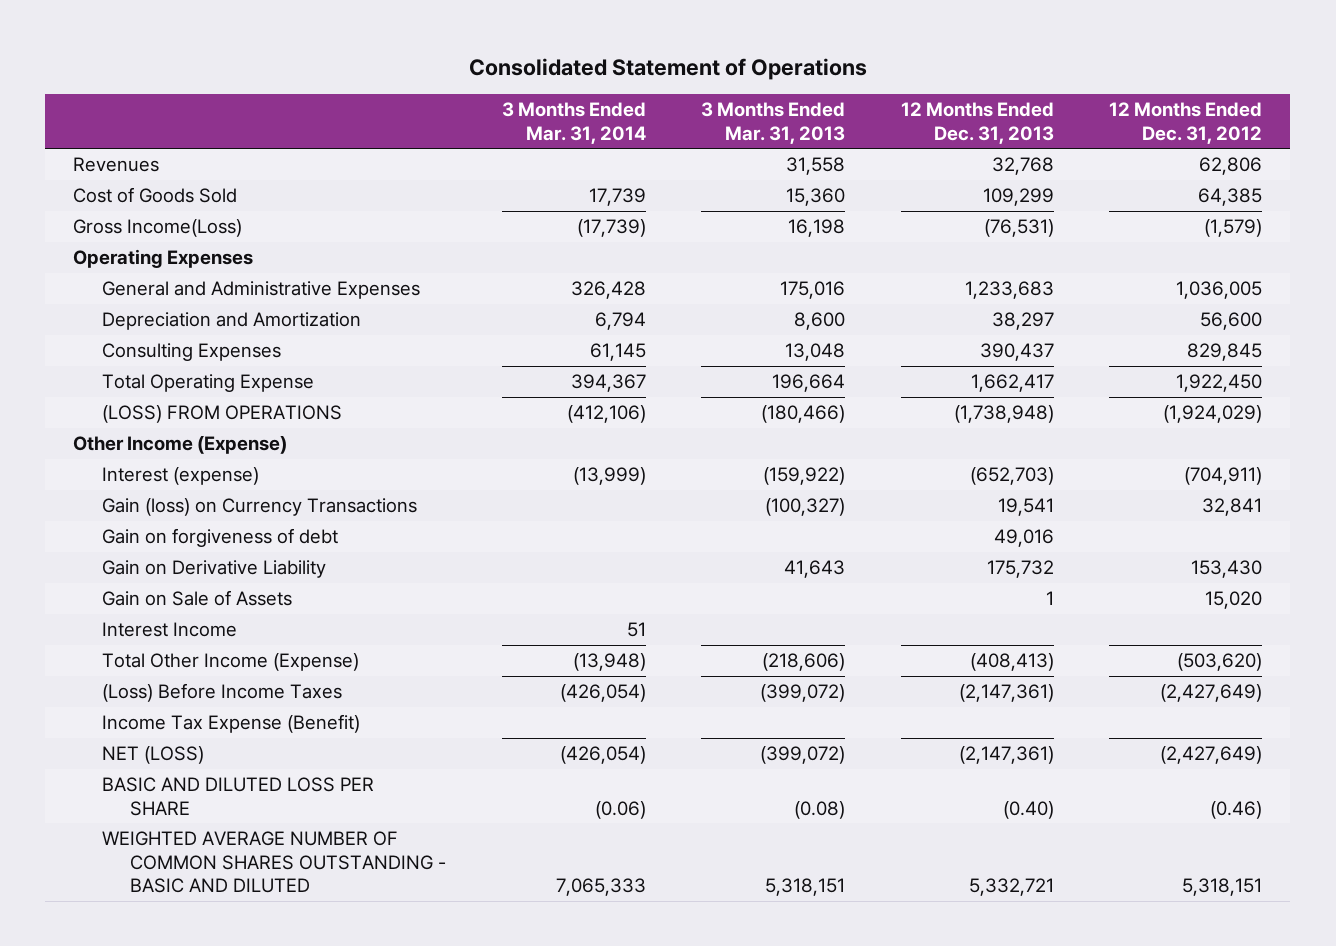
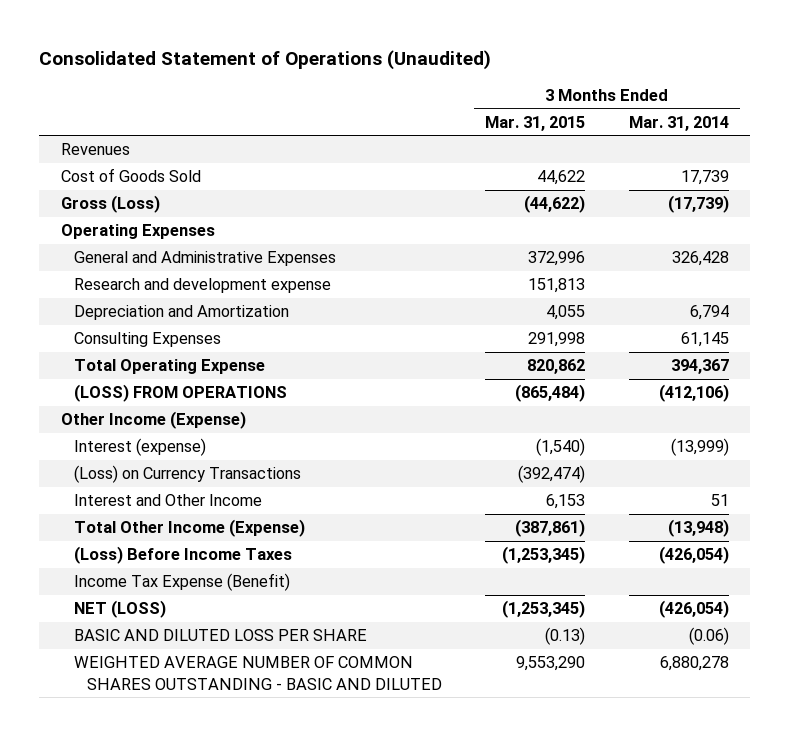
- Consolidated Statement of Operations
+ Consolidated Statement of Operations (Unaudited)
- | 3 Months Ended Mar. 31, 2014 | 3 Months Ended Mar. 31, 2013 | 12 Months Ended Dec. 31, 2013 | 12 Months Ended Dec. 31, 2012
+ | 3 Months Ended Mar. 31, 2015 | 3 Months Ended Mar. 31, 2014
- Gross Income(Loss) | (17,739) | 16,198 | (76,531) | (1,579)
+ Gross (Loss) | (44,622) | (17,739)
+ Research and development expense | 151,813 |
- Gain (loss) on Currency Transactions | | (100,327) | 19,541 | 32,841
- Gain on forgiveness of debt | | | 49,016 |
- Gain on Derivative Liability | | 41,643 | 175,732 | 153,430
- Gain on Sale of Assets | | | 1 | 15,020
- Interest Income | 51 | | |
+ (Loss) on Currency Transactions | (392,474) |
+ Interest and Other Income | 6,153 | 51
- WEIGHTED AVERAGE NUMBER OF COMMON SHARES OUTSTANDING - BASIC AND DILUTED | 7,065,333 | 5,318,151 | 5,332,721 | 5,318,151
+ WEIGHTED AVERAGE NUMBER OF COMMON SHARES OUTSTANDING - BASIC AND DILUTED | 9,553,290 | 6,880,278

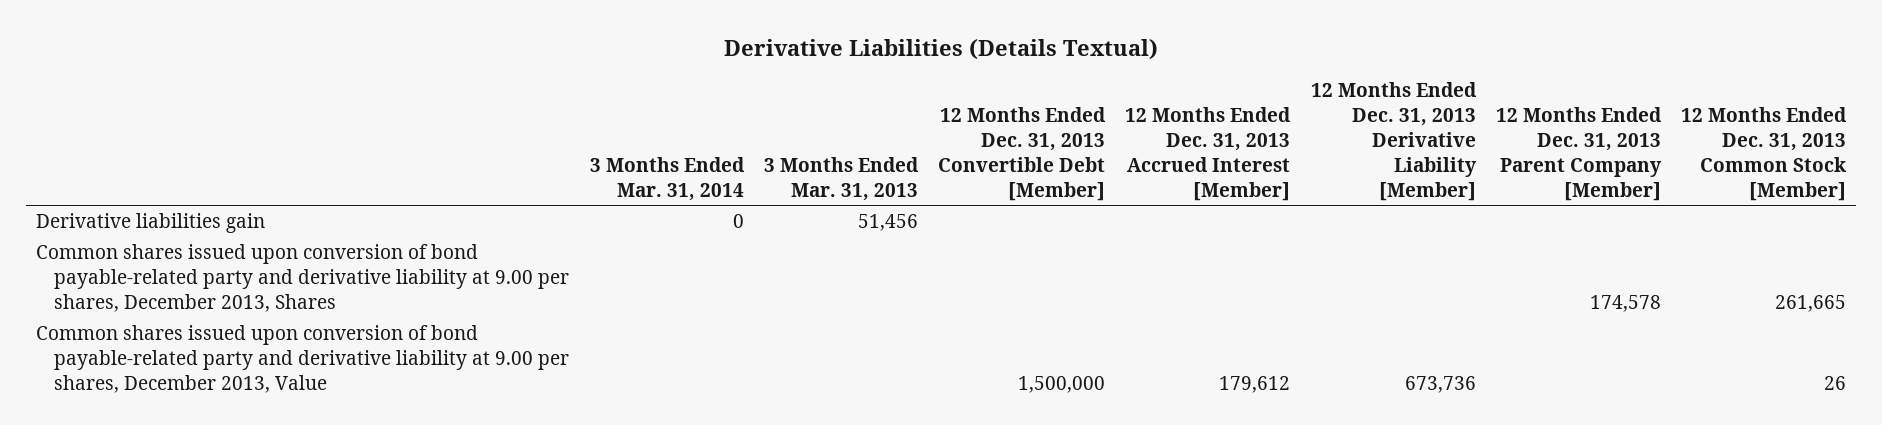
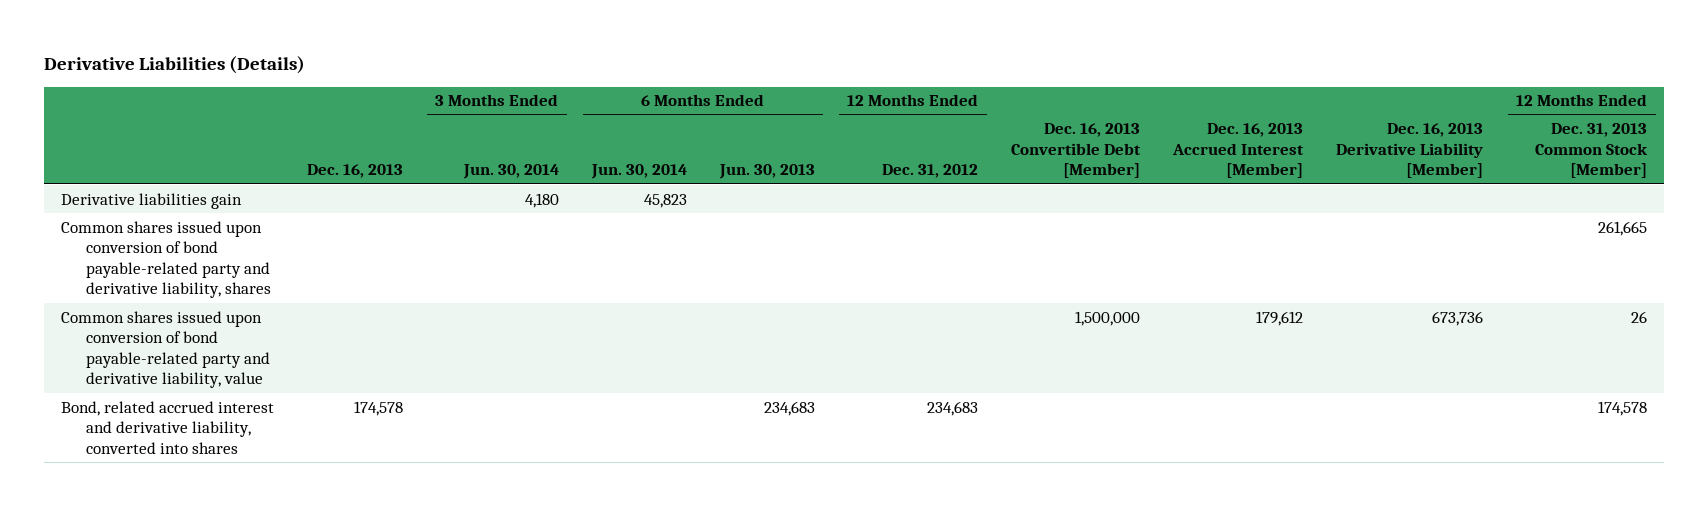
- Derivative Liabilities (Details Textual)
+ Derivative Liabilities (Details)
- | 3 Months Ended Mar. 31, 2014 | 3 Months Ended Mar. 31, 2013 | 12 Months Ended Dec. 31, 2013 Convertible Debt [Member] | 12 Months Ended Dec. 31, 2013 Accrued Interest [Member] | 12 Months Ended Dec. 31, 2013 Derivative Liability [Member] | 12 Months Ended Dec. 31, 2013 Parent Company [Member] | 12 Months Ended Dec. 31, 2013 Common Stock [Member]
+ | Dec. 16, 2013 | 3 Months Ended Jun. 30, 2014 | 6 Months Ended Jun. 30, 2014 | 6 Months Ended Jun. 30, 2013 | 12 Months Ended Dec. 31, 2012 | Dec. 16, 2013 Convertible Debt [Member] | Dec. 16, 2013 Accrued Interest [Member] | Dec. 16, 2013 Derivative Liability [Member] | 12 Months Ended Dec. 31, 2013 Common Stock [Member]
- Common shares issued upon conversion of bond payable-related party and derivative liability at 9.00 per shares, December 2013, Shares | | | | | | 174,578 | 261,665
- Common shares issued upon conversion of bond payable-related party and derivative liability at 9.00 per shares, December 2013, Value | | | 1,500,000 | 179,612 | 673,736 | | 26
+ Common shares issued upon conversion of bond payable-related party and derivative liability, shares | | | | | | | | | 261,665
+ Common shares issued upon conversion of bond payable-related party and derivative liability, value | | | | | | 1,500,000 | 179,612 | 673,736 | 26
+ Bond, related accrued interest and derivative liability, converted into shares | 174,578 | | | 234,683 | 234,683 | | | | 174,578

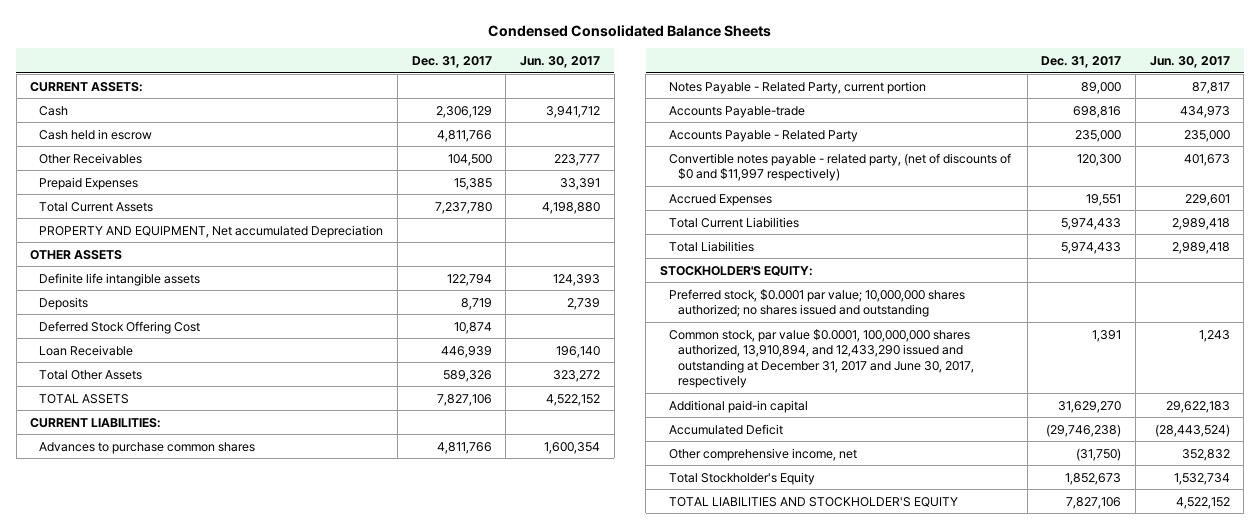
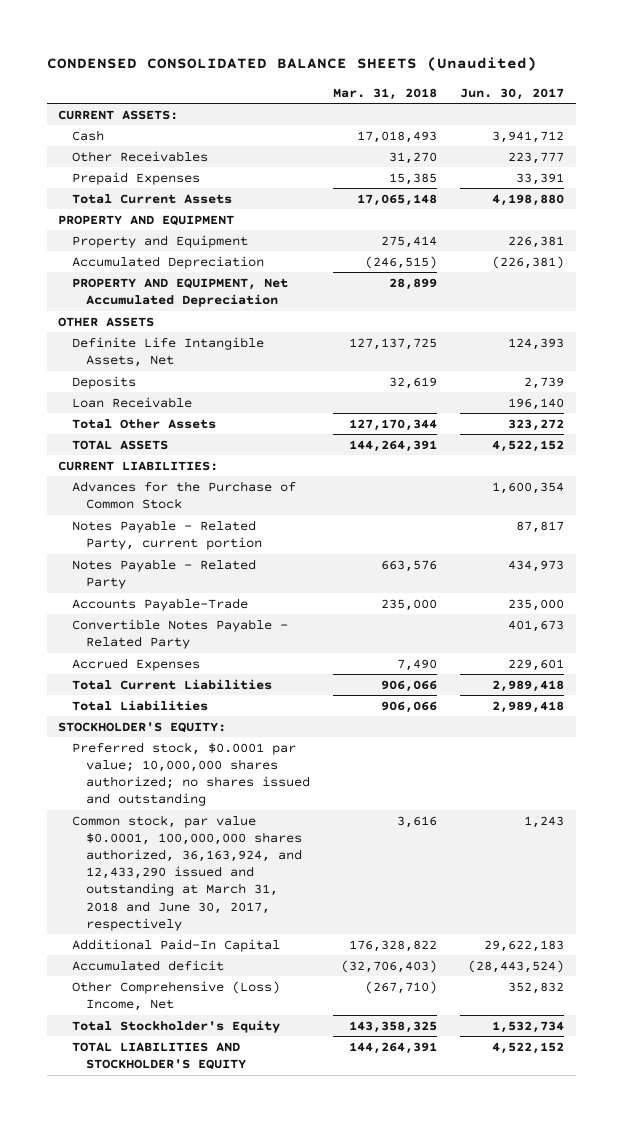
- Condensed Consolidated Balance Sheets
+ CONDENSED CONSOLIDATED BALANCE SHEETS (Unaudited)
- | Dec. 31, 2017 | Jun. 30, 2017
+ | Mar. 31, 2018 | Jun. 30, 2017
- Cash held in escrow | 4,811,766 |
- PROPERTY AND EQUIPMENT, Net accumulated Depreciation
+ PROPERTY AND EQUIPMENT
+ Property and Equipment | 275,414 | 226,381
+ Accumulated Depreciation | (246,515) | (226,381)
+ PROPERTY AND EQUIPMENT, Net Accumulated Depreciation | 28,899 |
- Definite life intangible assets | 122,794 | 124,393
+ Definite Life Intangible Assets, Net | 127,137,725 | 124,393
- Deferred Stock Offering Cost | 10,874 |
- Advances to purchase common shares | 4,811,766 | 1,600,354
+ Advances for the Purchase of Common Stock | | 1,600,354
- Accounts Payable-trade | 698,816 | 434,973
- Accounts Payable - Related Party | 235,000 | 235,000
- Convertible notes payable - related party, (net of discounts of $0 and $11,997 respectively) | 120,300 | 401,673
+ Notes Payable - Related Party | 663,576 | 434,973
+ Accounts Payable-Trade | 235,000 | 235,000
+ Convertible Notes Payable - Related Party | | 401,673
- Common stock, par value $0.0001, 100,000,000 shares authorized, 13,910,894, and 12,433,290 issued and outstanding at December 31, 2017 and June 30, 2017, respectively | 1,391 | 1,243
- Additional paid-in capital | 31,629,270 | 29,622,183
- Accumulated Deficit | (29,746,238) | (28,443,524)
- Other comprehensive income, net | (31,750) | 352,832
+ Common stock, par value $0.0001, 100,000,000 shares authorized, 36,163,924, and 12,433,290 issued and outstanding at March 31, 2018 and June 30, 2017, respectively | 3,616 | 1,243
+ Additional Paid-In Capital | 176,328,822 | 29,622,183
+ Accumulated deficit | (32,706,403) | (28,443,524)
+ Other Comprehensive (Loss) Income, Net | (267,710) | 352,832

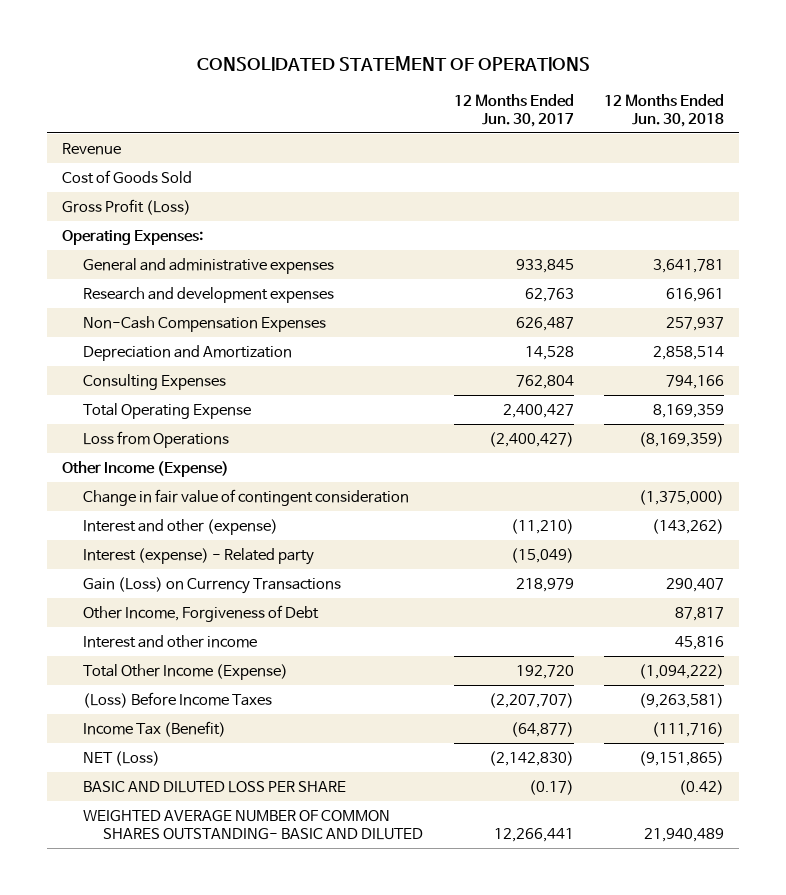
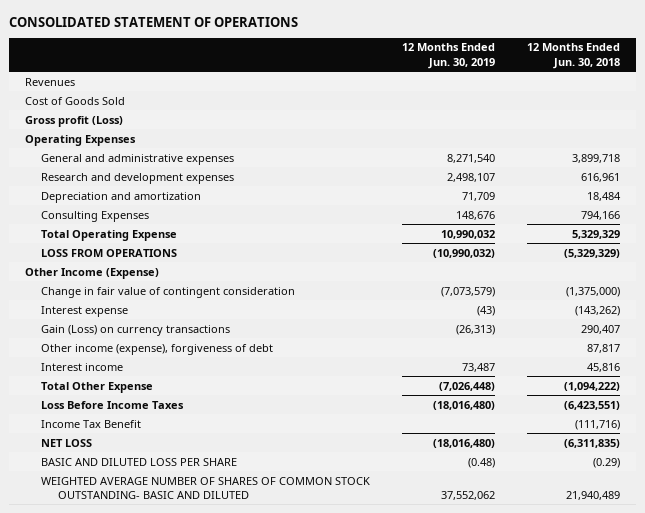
- | 12 Months Ended Jun. 30, 2017 | 12 Months Ended Jun. 30, 2018
+ | 12 Months Ended Jun. 30, 2019 | 12 Months Ended Jun. 30, 2018
- Revenue
+ Revenues
- Gross Profit (Loss)
- Operating Expenses:
- General and administrative expenses | 933,845 | 3,641,781
+ Gross profit (Loss)
+ Operating Expenses
+ General and administrative expenses | 8,271,540 | 3,899,718
- Non-Cash Compensation Expenses | 626,487 | 257,937
- Depreciation and Amortization | 14,528 | 2,858,514
+ Depreciation and amortization | 71,709 | 18,484
- Total Operating Expense | 2,400,427 | 8,169,359
- Loss from Operations | (2,400,427) | (8,169,359)
+ Total Operating Expense | 10,990,032 | 5,329,329
+ LOSS FROM OPERATIONS | (10,990,032) | (5,329,329)
- Interest and other (expense) | (11,210) | (143,262)
- Interest (expense) - Related party | (15,049) |
- Gain (Loss) on Currency Transactions | 218,979 | 290,407
- Other Income, Forgiveness of Debt | | 87,817
- Interest and other income | | 45,816
- Total Other Income (Expense) | 192,720 | (1,094,222)
- (Loss) Before Income Taxes | (2,207,707) | (9,263,581)
- Income Tax (Benefit) | (64,877) | (111,716)
- NET (Loss) | (2,142,830) | (9,151,865)
- BASIC AND DILUTED LOSS PER SHARE | (0.17) | (0.42)
- WEIGHTED AVERAGE NUMBER OF COMMON SHARES OUTSTANDING- BASIC AND DILUTED | 12,266,441 | 21,940,489
+ Interest expense | (43) | (143,262)
+ Gain (Loss) on currency transactions | (26,313) | 290,407
+ Other income (expense), forgiveness of debt | | 87,817
+ Interest income | 73,487 | 45,816
+ Total Other Expense | (7,026,448) | (1,094,222)
+ Loss Before Income Taxes | (18,016,480) | (6,423,551)
+ Income Tax Benefit | | (111,716)
+ NET LOSS | (18,016,480) | (6,311,835)
+ BASIC AND DILUTED LOSS PER SHARE | (0.48) | (0.29)
+ WEIGHTED AVERAGE NUMBER OF SHARES OF COMMON STOCK OUTSTANDING- BASIC AND DILUTED | 37,552,062 | 21,940,489

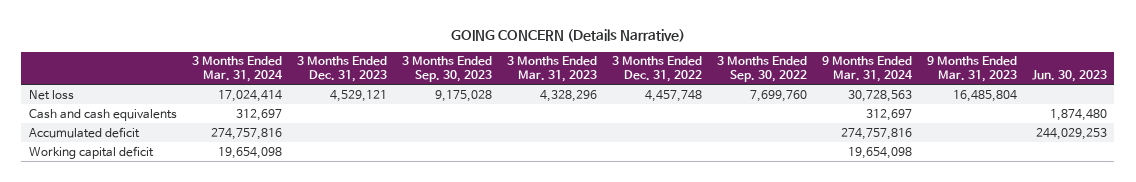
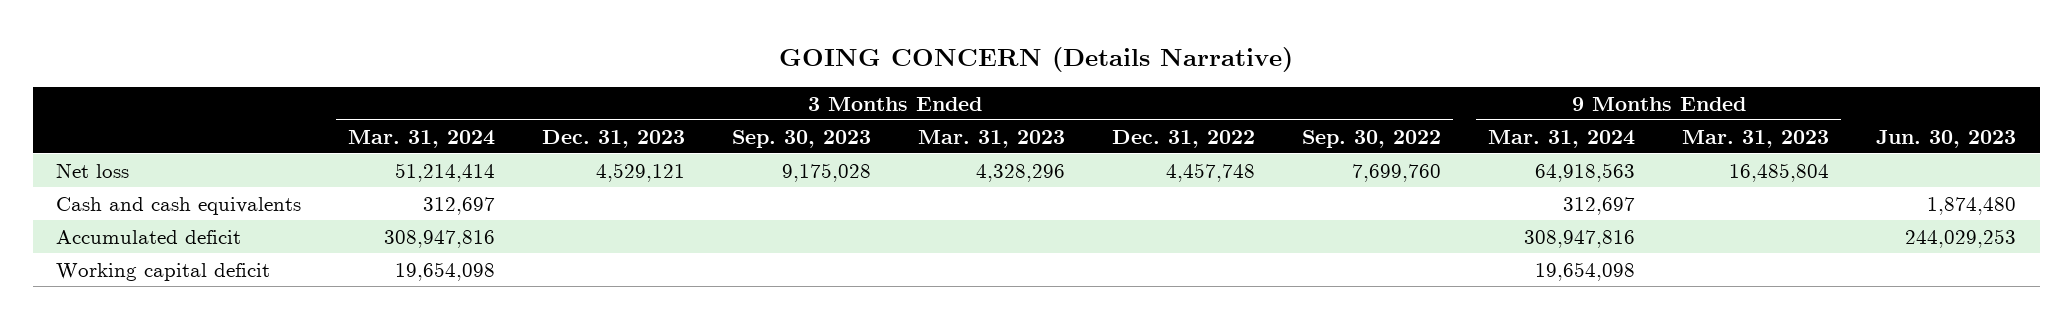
- Net loss | 17,024,414 | 4,529,121 | 9,175,028 | 4,328,296 | 4,457,748 | 7,699,760 | 30,728,563 | 16,485,804 |
+ Net loss | 51,214,414 | 4,529,121 | 9,175,028 | 4,328,296 | 4,457,748 | 7,699,760 | 64,918,563 | 16,485,804 |
- Accumulated deficit | 274,757,816 | | | | | | 274,757,816 | | 244,029,253
+ Accumulated deficit | 308,947,816 | | | | | | 308,947,816 | | 244,029,253

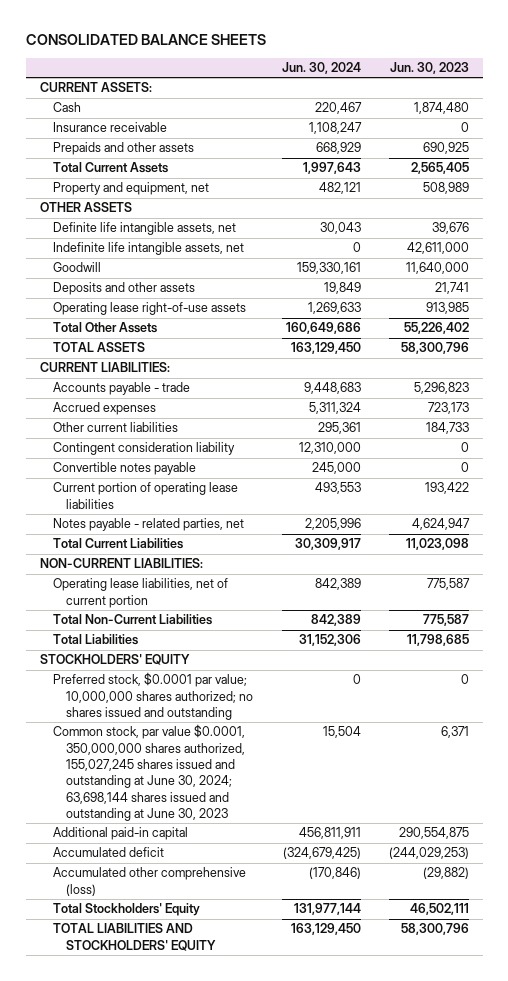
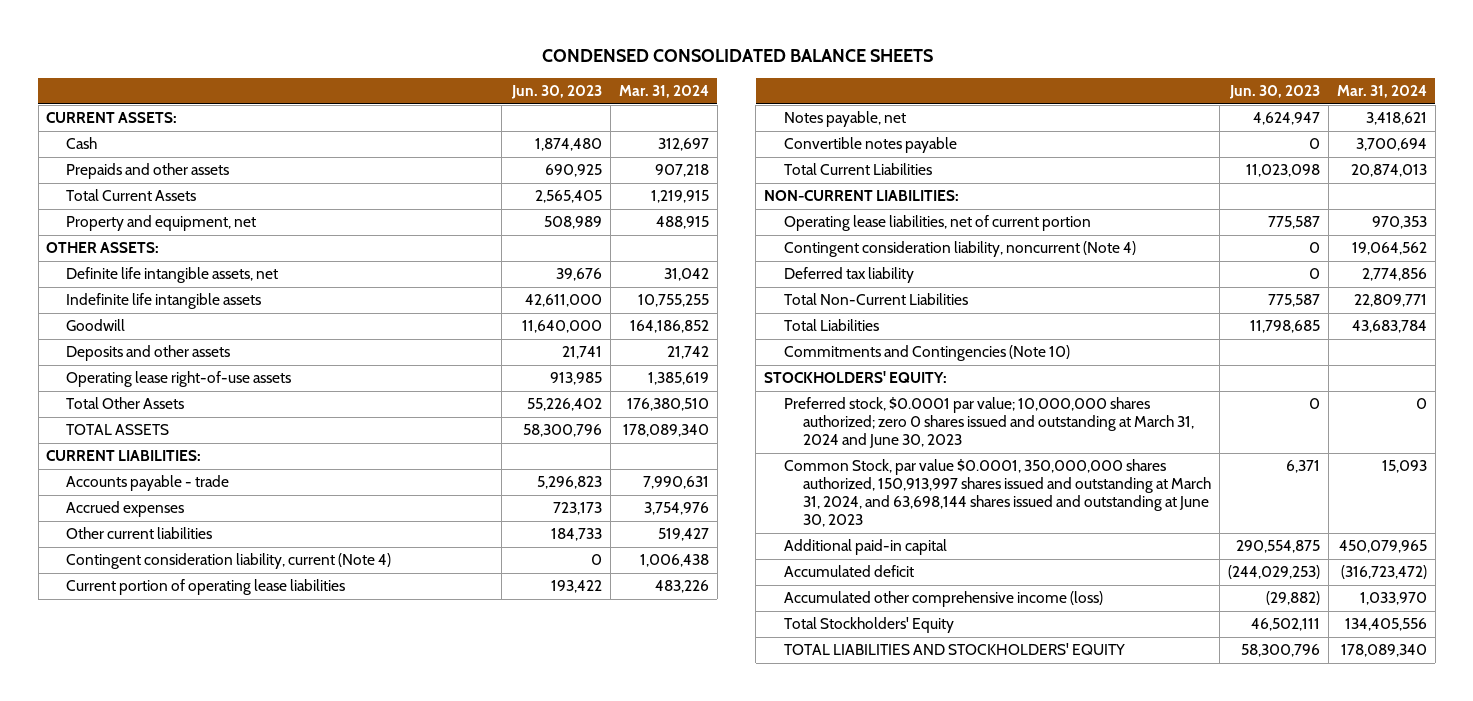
- CONSOLIDATED BALANCE SHEETS
+ CONDENSED CONSOLIDATED BALANCE SHEETS
- | Jun. 30, 2024 | Jun. 30, 2023
+ | Jun. 30, 2023 | Mar. 31, 2024
- Insurance receivable | 1,108,247 | 0
- OTHER ASSETS
+ OTHER ASSETS:
- Indefinite life intangible assets, net | 0 | 42,611,000
+ Indefinite life intangible assets | 42,611,000 | 10,755,255
- Contingent consideration liability | 12,310,000 | 0
+ Contingent consideration liability, current (Note 4) | 0 | 1,006,438
- Notes payable - related parties, net | 2,205,996 | 4,624,947
+ Notes payable, net | 4,624,947 | 3,418,621
moved down: Convertible notes payable | 0 | 3,700,694
+ Contingent consideration liability, noncurrent (Note 4) | 0 | 19,064,562
+ Deferred tax liability | 0 | 2,774,856
- STOCKHOLDERS' EQUITY
- Preferred stock, $0.0001 par value; 10,000,000 shares authorized; no shares issued and outstanding | 0 | 0
- Common stock, par value $0.0001, 350,000,000 shares authorized, 155,027,245 shares issued and outstanding at June 30, 2024; 63,698,144 shares issued and outstanding at June 30, 2023 | 15,504 | 6,371
+ Commitments and Contingencies (Note 10)
+ STOCKHOLDERS' EQUITY:
+ Preferred stock, $0.0001 par value; 10,000,000 shares authorized; zero 0 shares issued and outstanding at March 31, 2024 and June 30, 2023 | 0 | 0
+ Common Stock, par value $0.0001, 350,000,000 shares authorized, 150,913,997 shares issued and outstanding at March 31, 2024, and 63,698,144 shares issued and outstanding at June 30, 2023 | 6,371 | 15,093
- Accumulated other comprehensive (loss) | (170,846) | (29,882)
+ Accumulated other comprehensive income (loss) | (29,882) | 1,033,970

